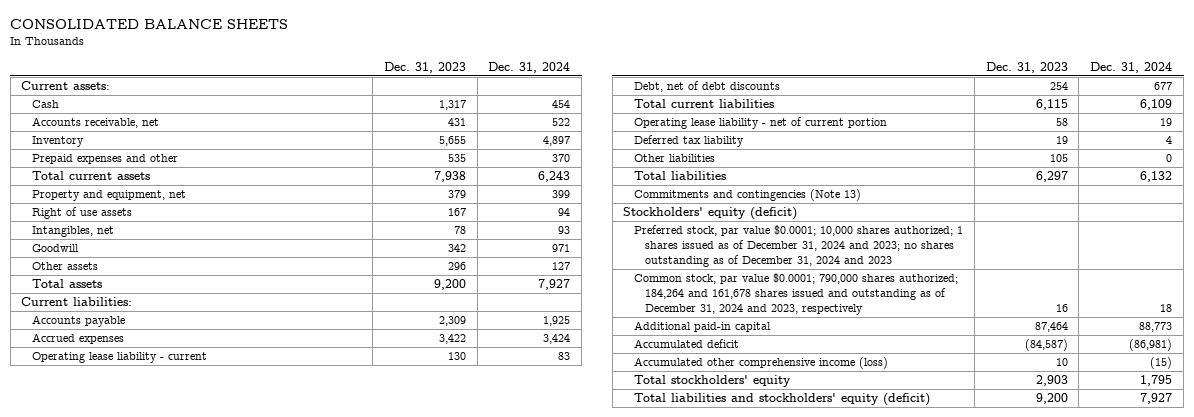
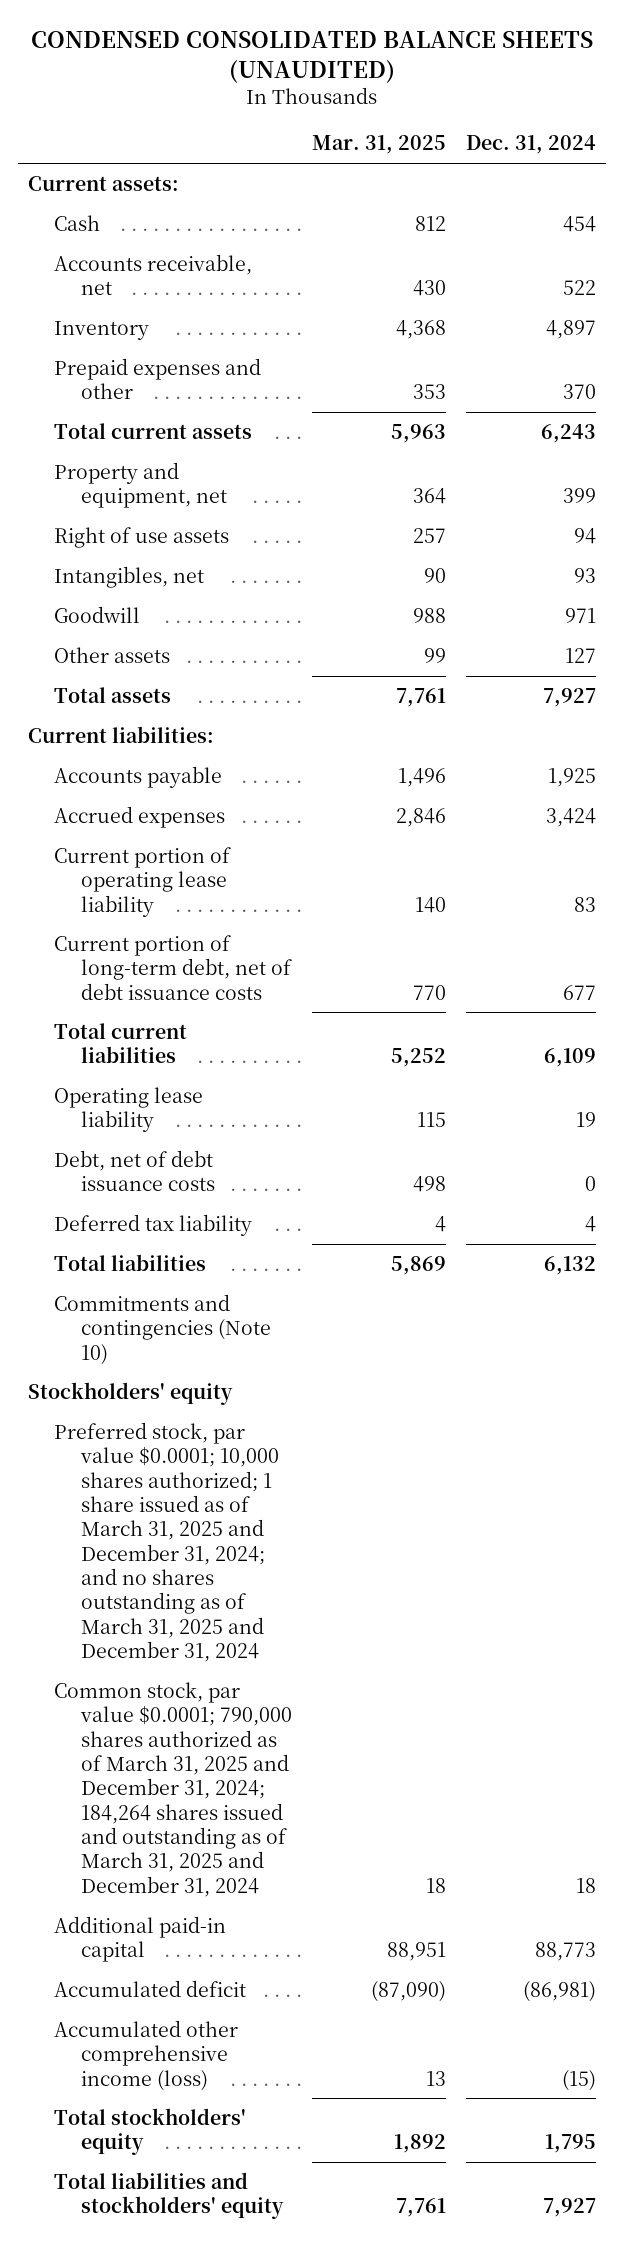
- CONSOLIDATED BALANCE SHEETS
+ CONDENSED CONSOLIDATED BALANCE SHEETS (UNAUDITED)
- | Dec. 31, 2023 | Dec. 31, 2024
+ | Mar. 31, 2025 | Dec. 31, 2024
- Operating lease liability - current | 130 | 83
- Debt, net of debt discounts | 254 | 677
+ Current portion of operating lease liability | 140 | 83
+ Current portion of long-term debt, net of debt issuance costs | 770 | 677
- Operating lease liability - net of current portion | 58 | 19
+ Operating lease liability | 115 | 19
+ Debt, net of debt issuance costs | 498 | 0
- Other liabilities | 105 | 0
- Commitments and contingencies (Note 13)
- Stockholders' equity (deficit)
- Preferred stock, par value $0.0001; 10,000 shares authorized; 1 shares issued as of December 31, 2024 and 2023; no shares outstanding as of December 31, 2024 and 2023
- Common stock, par value $0.0001; 790,000 shares authorized; 184,264 and 161,678 shares issued and outstanding as of December 31, 2024 and 2023, respectively | 16 | 18
+ Commitments and contingencies (Note 10)
+ Stockholders' equity
+ Preferred stock, par value $0.0001; 10,000 shares authorized; 1 share issued as of March 31, 2025 and December 31, 2024; and no shares outstanding as of March 31, 2025 and December 31, 2024
+ Common stock, par value $0.0001; 790,000 shares authorized as of March 31, 2025 and December 31, 2024; 184,264 shares issued and outstanding as of March 31, 2025 and December 31, 2024 | 18 | 18
- Total liabilities and stockholders' equity (deficit) | 9,200 | 7,927
+ Total liabilities and stockholders' equity | 7,761 | 7,927

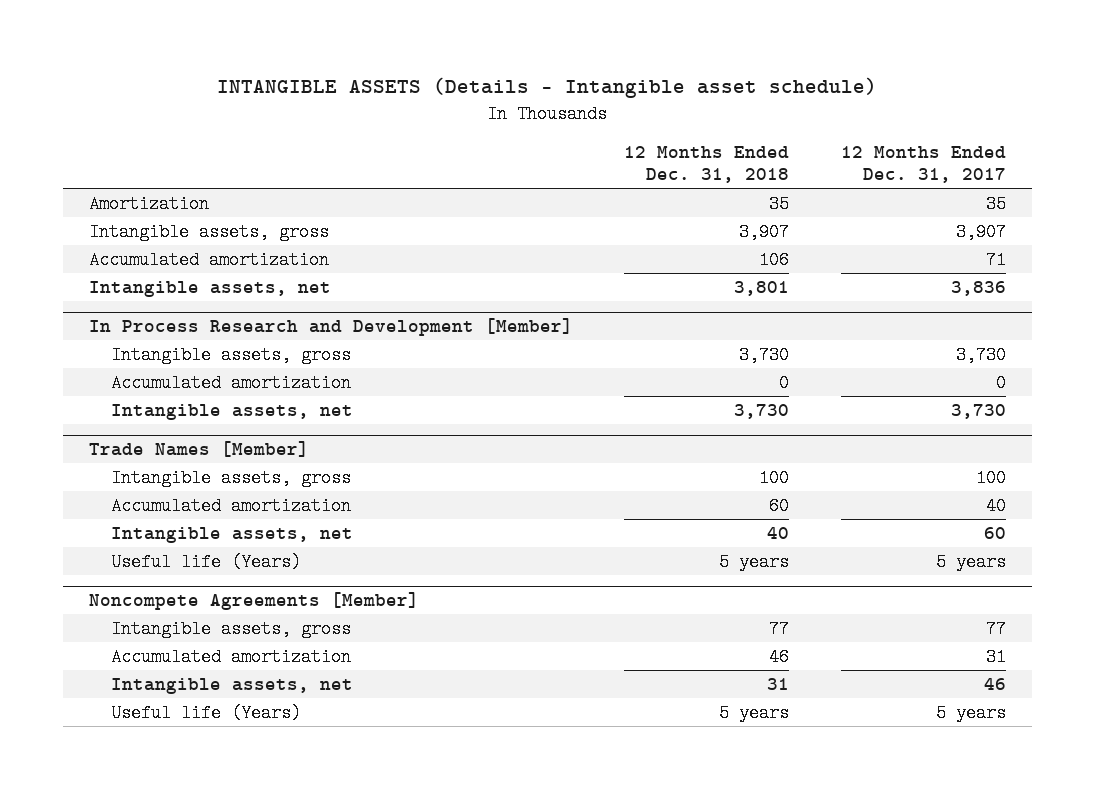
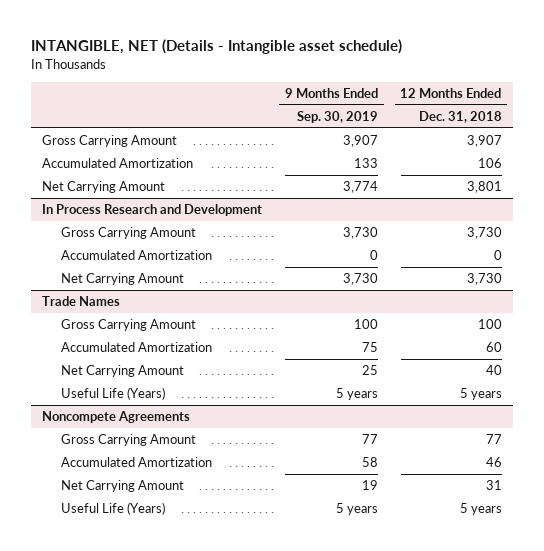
- INTANGIBLE ASSETS (Details - Intangible asset schedule)
+ INTANGIBLE, NET (Details - Intangible asset schedule)
- | 12 Months Ended Dec. 31, 2018 | 12 Months Ended Dec. 31, 2017
+ | 9 Months Ended Sep. 30, 2019 | 12 Months Ended Dec. 31, 2018
- Amortization | 35 | 35
- Intangible assets, gross | 3,907 | 3,907
- Accumulated amortization | 106 | 71
- Intangible assets, net | 3,801 | 3,836
- In Process Research and Development [Member]
- Intangible assets, gross | 3,730 | 3,730
- Accumulated amortization | 0 | 0
- Intangible assets, net | 3,730 | 3,730
- Trade Names [Member]
- Intangible assets, gross | 100 | 100
- Accumulated amortization | 60 | 40
- Intangible assets, net | 40 | 60
- Useful life (Years) | 5 years | 5 years
- Noncompete Agreements [Member]
- Intangible assets, gross | 77 | 77
- Accumulated amortization | 46 | 31
- Intangible assets, net | 31 | 46
- Useful life (Years) | 5 years | 5 years
+ Gross Carrying Amount | 3,907 | 3,907
+ Accumulated Amortization | 133 | 106
+ Net Carrying Amount | 3,774 | 3,801
+ In Process Research and Development
+ Gross Carrying Amount | 3,730 | 3,730
+ Accumulated Amortization | 0 | 0
+ Net Carrying Amount | 3,730 | 3,730
+ Trade Names
+ Gross Carrying Amount | 100 | 100
+ Accumulated Amortization | 75 | 60
+ Net Carrying Amount | 25 | 40
+ Useful Life (Years) | 5 years | 5 years
+ Noncompete Agreements
+ Gross Carrying Amount | 77 | 77
+ Accumulated Amortization | 58 | 46
+ Net Carrying Amount | 19 | 31
+ Useful Life (Years) | 5 years | 5 years

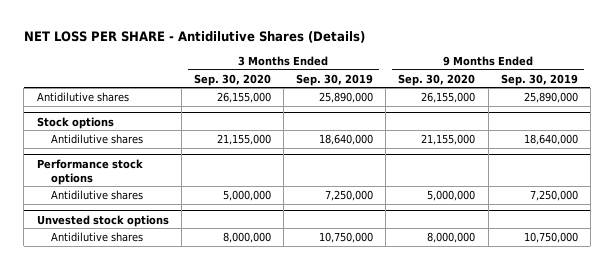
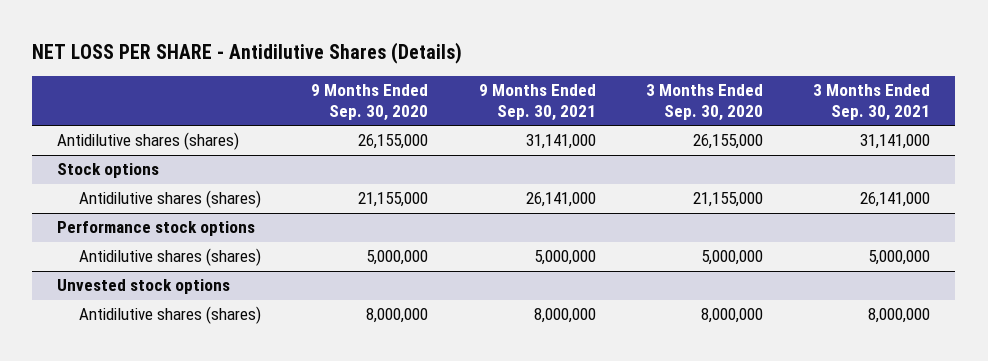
- | 3 Months Ended Sep. 30, 2020 | 3 Months Ended Sep. 30, 2019 | 9 Months Ended Sep. 30, 2020 | 9 Months Ended Sep. 30, 2019
+ | 9 Months Ended Sep. 30, 2020 | 9 Months Ended Sep. 30, 2021 | 3 Months Ended Sep. 30, 2020 | 3 Months Ended Sep. 30, 2021
- Antidilutive shares | 26,155,000 | 25,890,000 | 26,155,000 | 25,890,000
+ Antidilutive shares (shares) | 26,155,000 | 31,141,000 | 26,155,000 | 31,141,000
@ Stock options
- Antidilutive shares | 21,155,000 | 18,640,000 | 21,155,000 | 18,640,000
+ Antidilutive shares (shares) | 21,155,000 | 26,141,000 | 21,155,000 | 26,141,000
@ Performance stock options
- Antidilutive shares | 5,000,000 | 7,250,000 | 5,000,000 | 7,250,000
+ Antidilutive shares (shares) | 5,000,000 | 5,000,000 | 5,000,000 | 5,000,000
@ Unvested stock options
- Antidilutive shares | 8,000,000 | 10,750,000 | 8,000,000 | 10,750,000
+ Antidilutive shares (shares) | 8,000,000 | 8,000,000 | 8,000,000 | 8,000,000

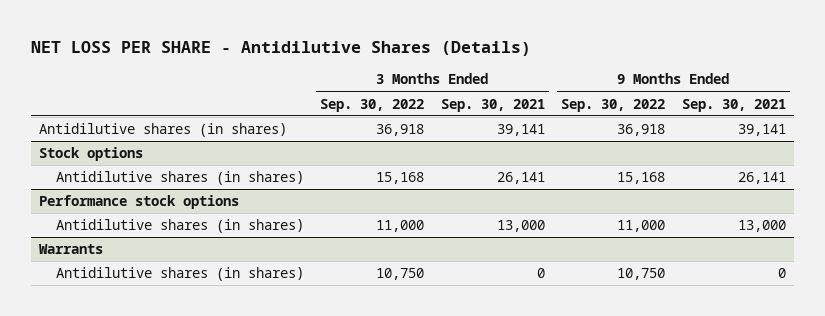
- | 9 Months Ended Sep. 30, 2020 | 9 Months Ended Sep. 30, 2021 | 3 Months Ended Sep. 30, 2020 | 3 Months Ended Sep. 30, 2021
+ | 3 Months Ended Sep. 30, 2022 | 3 Months Ended Sep. 30, 2021 | 9 Months Ended Sep. 30, 2022 | 9 Months Ended Sep. 30, 2021
- Antidilutive shares (shares) | 26,155,000 | 31,141,000 | 26,155,000 | 31,141,000
+ Antidilutive shares (in shares) | 36,918 | 39,141 | 36,918 | 39,141
@ Stock options
- Antidilutive shares (shares) | 21,155,000 | 26,141,000 | 21,155,000 | 26,141,000
+ Antidilutive shares (in shares) | 15,168 | 26,141 | 15,168 | 26,141
@ Performance stock options
- Antidilutive shares (shares) | 5,000,000 | 5,000,000 | 5,000,000 | 5,000,000
- Unvested stock options
- Antidilutive shares (shares) | 8,000,000 | 8,000,000 | 8,000,000 | 8,000,000
@ Performance stock options
+ Antidilutive shares (in shares) | 11,000 | 13,000 | 11,000 | 13,000
+ Warrants
+ Antidilutive shares (in shares) | 10,750 | 0 | 10,750 | 0

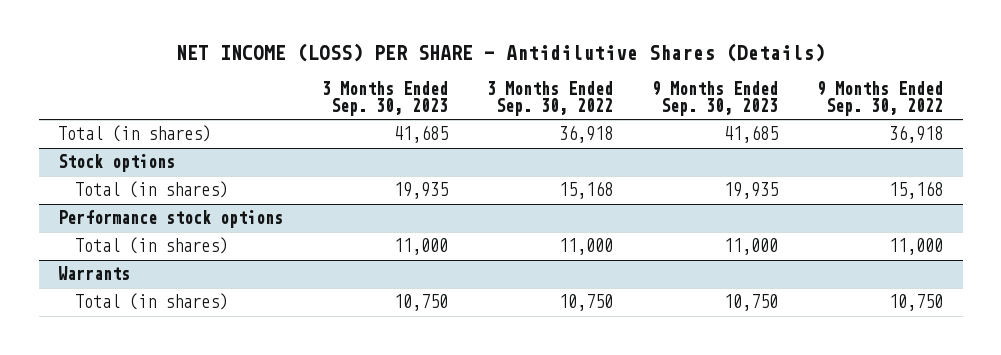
- NET LOSS PER SHARE - Antidilutive Shares (Details)
+ NET INCOME (LOSS) PER SHARE - Antidilutive Shares (Details)
- | 3 Months Ended Sep. 30, 2022 | 3 Months Ended Sep. 30, 2021 | 9 Months Ended Sep. 30, 2022 | 9 Months Ended Sep. 30, 2021
+ | 3 Months Ended Sep. 30, 2023 | 3 Months Ended Sep. 30, 2022 | 9 Months Ended Sep. 30, 2023 | 9 Months Ended Sep. 30, 2022
- Antidilutive shares (in shares) | 36,918 | 39,141 | 36,918 | 39,141
+ Total (in shares) | 41,685 | 36,918 | 41,685 | 36,918
@ Stock options
- Antidilutive shares (in shares) | 15,168 | 26,141 | 15,168 | 26,141
+ Total (in shares) | 19,935 | 15,168 | 19,935 | 15,168
@ Performance stock options
- Antidilutive shares (in shares) | 11,000 | 13,000 | 11,000 | 13,000
+ Total (in shares) | 11,000 | 11,000 | 11,000 | 11,000
@ Warrants
- Antidilutive shares (in shares) | 10,750 | 0 | 10,750 | 0
+ Total (in shares) | 10,750 | 10,750 | 10,750 | 10,750

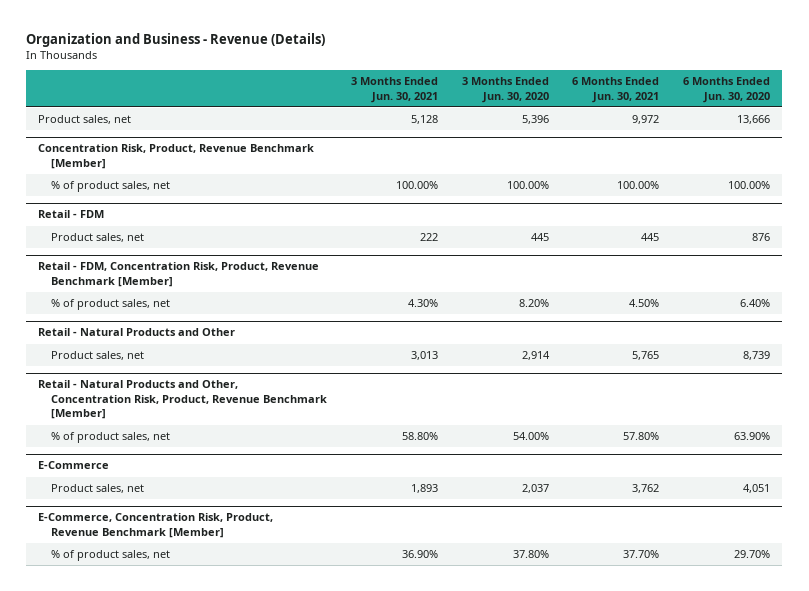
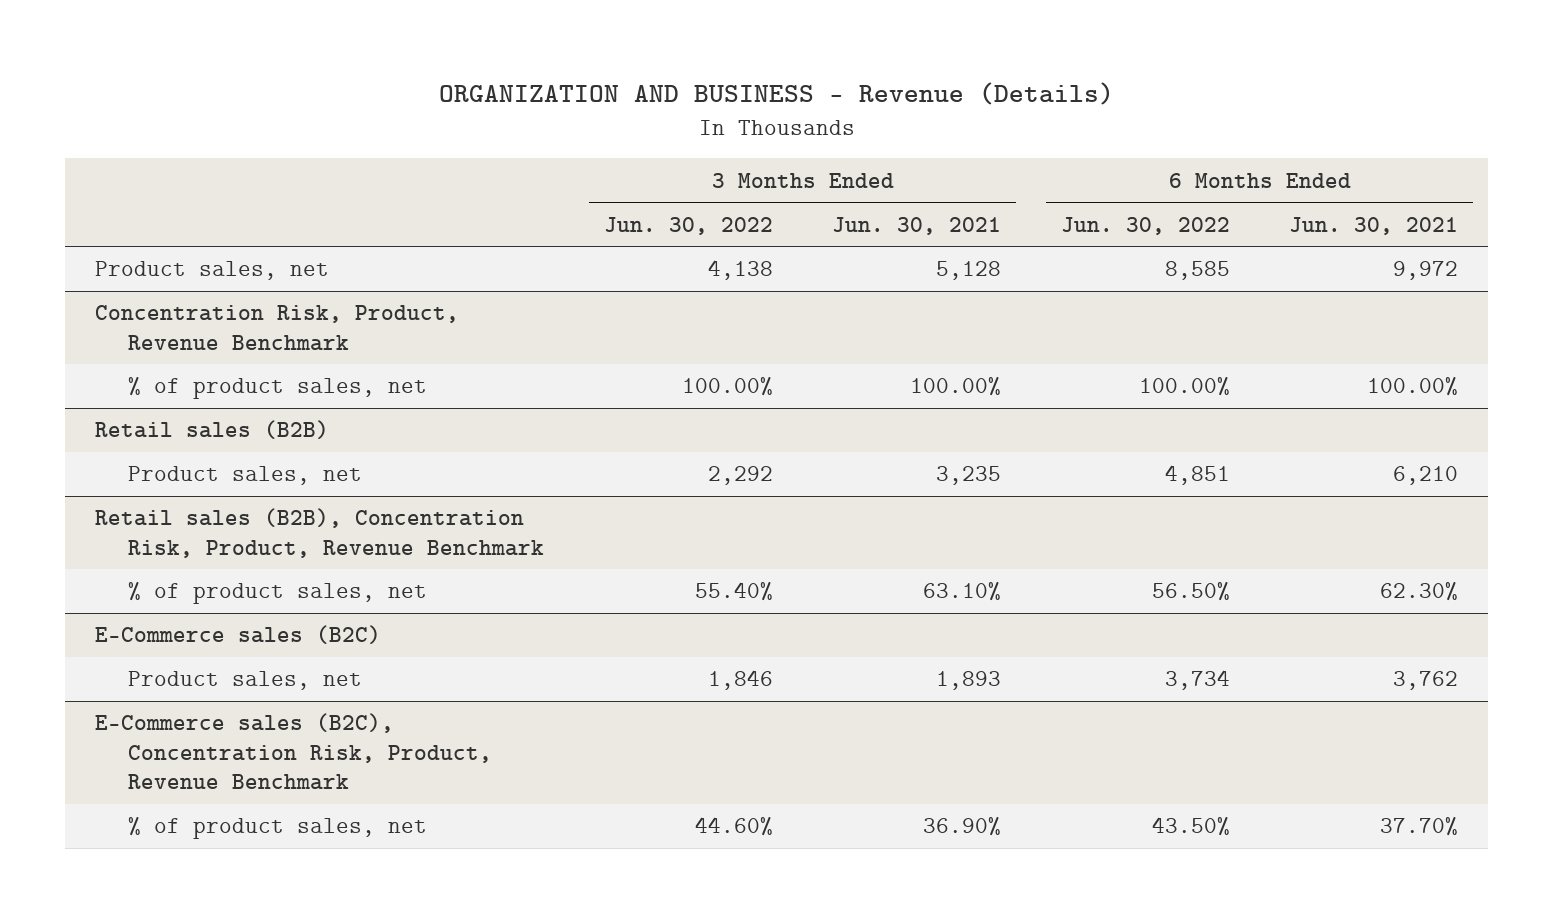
- Organization and Business - Revenue (Details)
+ ORGANIZATION AND BUSINESS - Revenue (Details)
- | 3 Months Ended Jun. 30, 2021 | 3 Months Ended Jun. 30, 2020 | 6 Months Ended Jun. 30, 2021 | 6 Months Ended Jun. 30, 2020
+ | 3 Months Ended Jun. 30, 2022 | 3 Months Ended Jun. 30, 2021 | 6 Months Ended Jun. 30, 2022 | 6 Months Ended Jun. 30, 2021
- Concentration Risk, Product, Revenue Benchmark [Member]
+ Concentration Risk, Product, Revenue Benchmark
- Retail - FDM
- Product sales, net | 222 | 445 | 445 | 876
- Retail - FDM, Concentration Risk, Product, Revenue Benchmark [Member]
- % of product sales, net | 4.30% | 8.20% | 4.50% | 6.40%
- Retail - Natural Products and Other
- Product sales, net | 3,013 | 2,914 | 5,765 | 8,739
- Retail - Natural Products and Other, Concentration Risk, Product, Revenue Benchmark [Member]
- % of product sales, net | 58.80% | 54.00% | 57.80% | 63.90%
- E-Commerce
+ Retail sales (B2B)
+ Product sales, net | 2,292 | 3,235 | 4,851 | 6,210
+ Retail sales (B2B), Concentration Risk, Product, Revenue Benchmark
+ % of product sales, net | 55.40% | 63.10% | 56.50% | 62.30%
+ E-Commerce sales (B2C)
- E-Commerce, Concentration Risk, Product, Revenue Benchmark [Member]
+ E-Commerce sales (B2C), Concentration Risk, Product, Revenue Benchmark

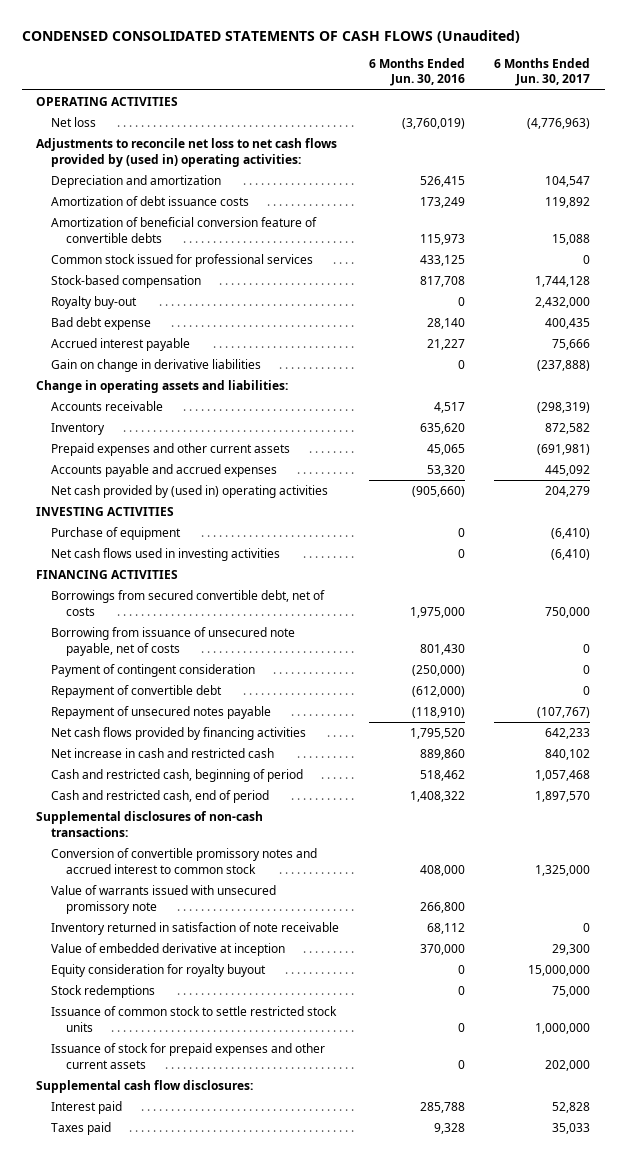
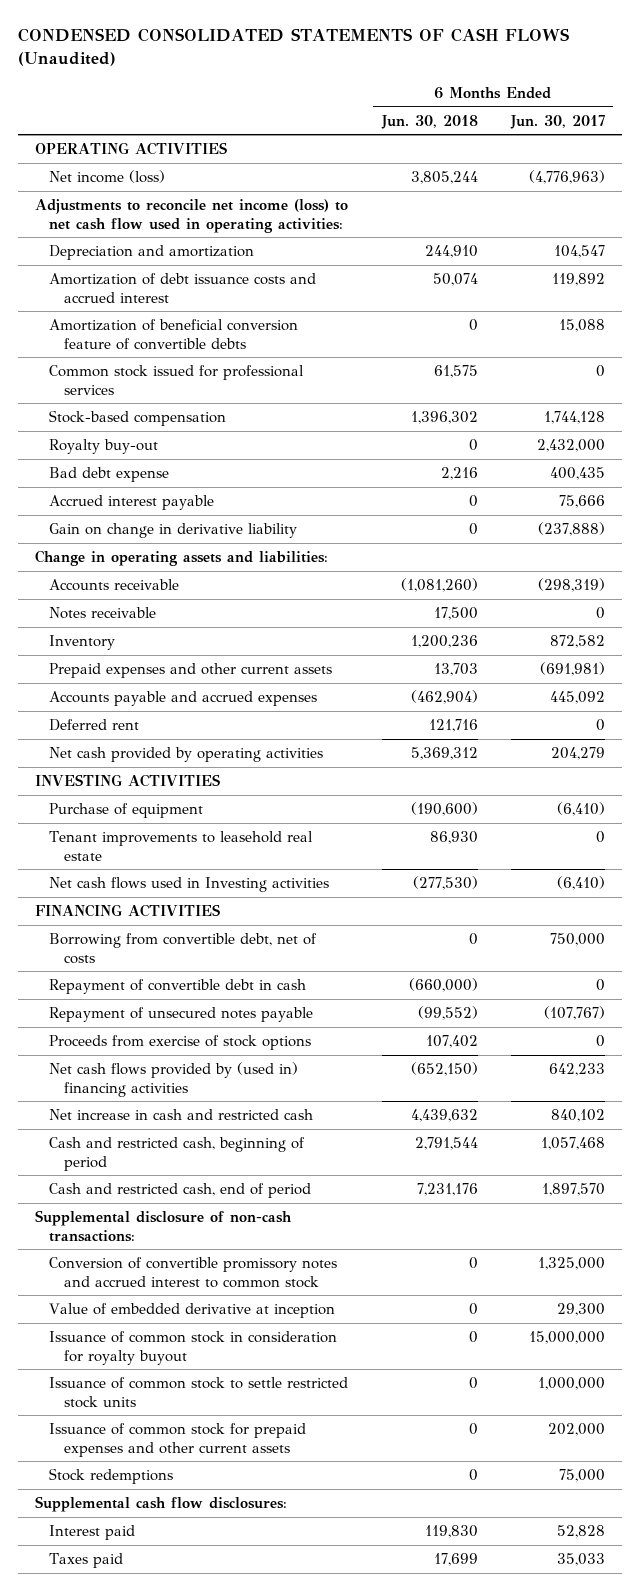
- | 6 Months Ended Jun. 30, 2016 | 6 Months Ended Jun. 30, 2017
+ | 6 Months Ended Jun. 30, 2018 | 6 Months Ended Jun. 30, 2017
- Net loss | (3,760,019) | (4,776,963)
- Adjustments to reconcile net loss to net cash flows provided by (used in) operating activities:
+ Net income (loss) | 3,805,244 | (4,776,963)
+ Adjustments to reconcile net income (loss) to net cash flow used in operating activities:
- Amortization of debt issuance costs | 173,249 | 119,892
+ Amortization of debt issuance costs and accrued interest | 50,074 | 119,892
- Gain on change in derivative liabilities | 0 | (237,888)
+ Gain on change in derivative liability | 0 | (237,888)
+ Notes receivable | 17,500 | 0
- Net cash provided by (used in) operating activities | (905,660) | 204,279
+ Deferred rent | 121,716 | 0
+ Net cash provided by operating activities | 5,369,312 | 204,279
- Net cash flows used in investing activities | 0 | (6,410)
+ Tenant improvements to leasehold real estate | 86,930 | 0
+ Net cash flows used in Investing activities | (277,530) | (6,410)
- Borrowings from secured convertible debt, net of costs | 1,975,000 | 750,000
- Borrowing from issuance of unsecured note payable, net of costs | 801,430 | 0
- Payment of contingent consideration | (250,000) | 0
- Repayment of convertible debt | (612,000) | 0
+ Borrowing from convertible debt, net of costs | 0 | 750,000
+ Repayment of convertible debt in cash | (660,000) | 0
- Net cash flows provided by financing activities | 1,795,520 | 642,233
+ Proceeds from exercise of stock options | 107,402 | 0
+ Net cash flows provided by (used in) financing activities | (652,150) | 642,233
- Supplemental disclosures of non-cash transactions:
+ Supplemental disclosure of non-cash transactions:
- Value of warrants issued with unsecured promissory note | 266,800 |
- Inventory returned in satisfaction of note receivable | 68,112 | 0
- Equity consideration for royalty buyout | 0 | 15,000,000
+ Issuance of common stock in consideration for royalty buyout | 0 | 15,000,000
- Issuance of stock for prepaid expenses and other current assets | 0 | 202,000
+ Issuance of common stock for prepaid expenses and other current assets | 0 | 202,000
moved down: Stock redemptions | 0 | 75,000

